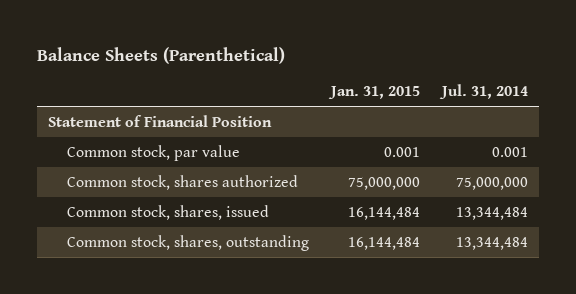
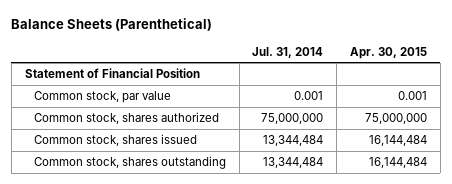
- | Jan. 31, 2015 | Jul. 31, 2014
+ | Jul. 31, 2014 | Apr. 30, 2015
- Common stock, shares, issued | 16,144,484 | 13,344,484
- Common stock, shares, outstanding | 16,144,484 | 13,344,484
+ Common stock, shares issued | 13,344,484 | 16,144,484
+ Common stock, shares outstanding | 13,344,484 | 16,144,484

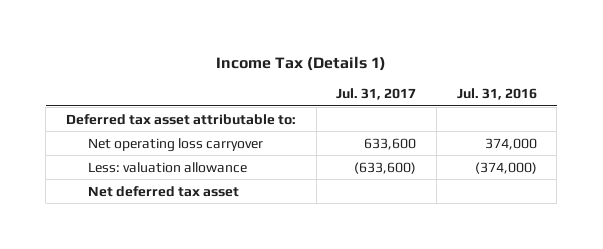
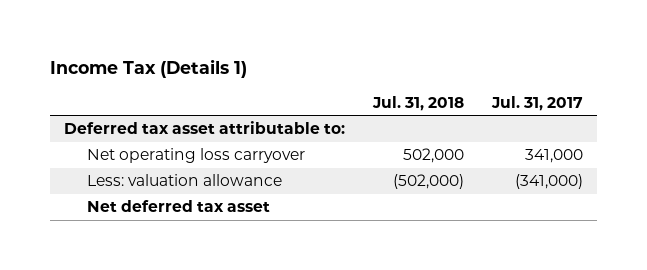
- | Jul. 31, 2017 | Jul. 31, 2016
+ | Jul. 31, 2018 | Jul. 31, 2017
- Net operating loss carryover | 633,600 | 374,000
- Less: valuation allowance | (633,600) | (374,000)
+ Net operating loss carryover | 502,000 | 341,000
+ Less: valuation allowance | (502,000) | (341,000)

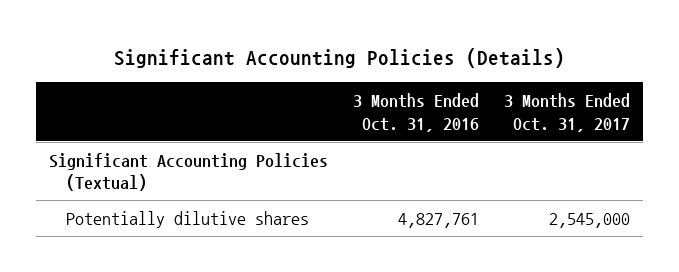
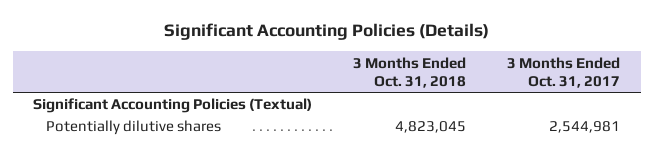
- | 3 Months Ended Oct. 31, 2016 | 3 Months Ended Oct. 31, 2017
+ | 3 Months Ended Oct. 31, 2018 | 3 Months Ended Oct. 31, 2017
- Potentially dilutive shares | 4,827,761 | 2,545,000
+ Potentially dilutive shares | 4,823,045 | 2,544,981

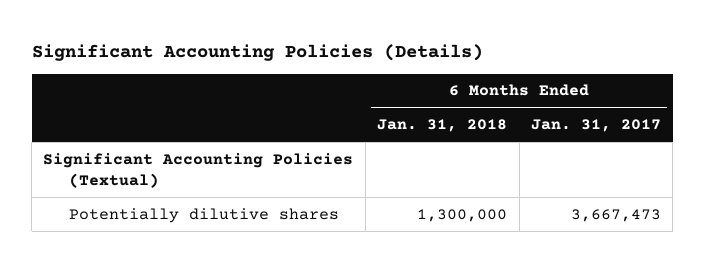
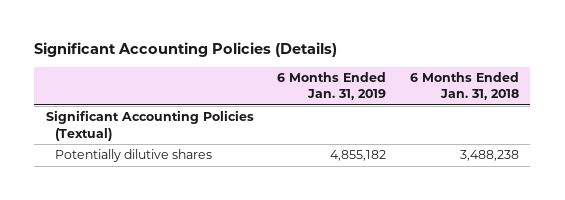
- | 6 Months Ended Jan. 31, 2018 | 6 Months Ended Jan. 31, 2017
+ | 6 Months Ended Jan. 31, 2019 | 6 Months Ended Jan. 31, 2018
- Potentially dilutive shares | 1,300,000 | 3,667,473
+ Potentially dilutive shares | 4,855,182 | 3,488,238

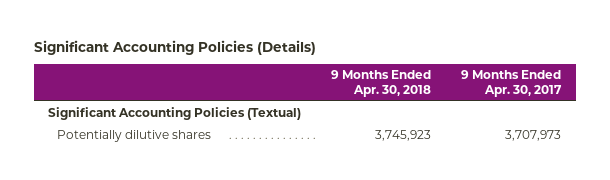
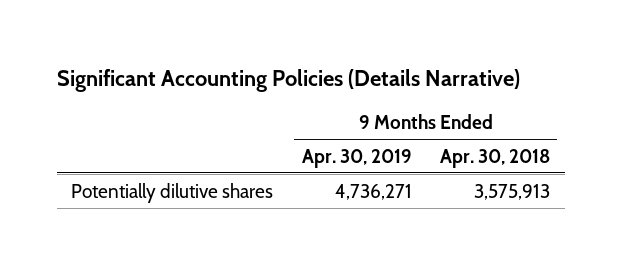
- Significant Accounting Policies (Details)
+ Significant Accounting Policies (Details Narrative)
- | 9 Months Ended Apr. 30, 2018 | 9 Months Ended Apr. 30, 2017
+ | 9 Months Ended Apr. 30, 2019 | 9 Months Ended Apr. 30, 2018
- Significant Accounting Policies (Textual)
- Potentially dilutive shares | 3,745,923 | 3,707,973
+ Potentially dilutive shares | 4,736,271 | 3,575,913

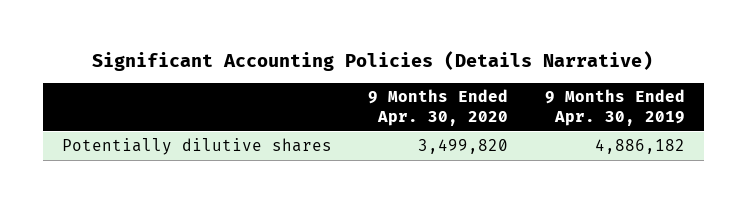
- | 9 Months Ended Apr. 30, 2019 | 9 Months Ended Apr. 30, 2018
+ | 9 Months Ended Apr. 30, 2020 | 9 Months Ended Apr. 30, 2019
- Potentially dilutive shares | 4,736,271 | 3,575,913
+ Potentially dilutive shares | 3,499,820 | 4,886,182

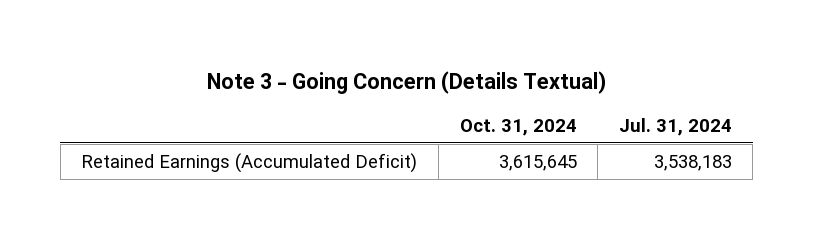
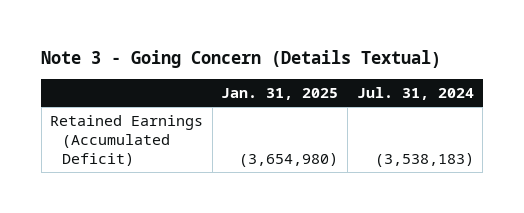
- | Oct. 31, 2024 | Jul. 31, 2024
+ | Jan. 31, 2025 | Jul. 31, 2024
- Retained Earnings (Accumulated Deficit) | 3,615,645 | 3,538,183
+ Retained Earnings (Accumulated Deficit) | (3,654,980) | (3,538,183)

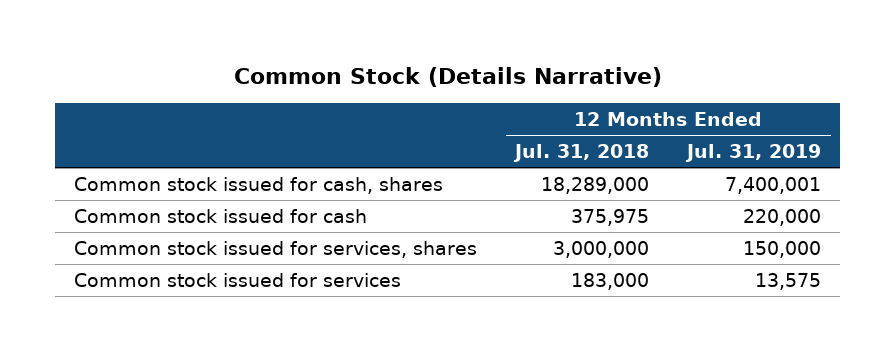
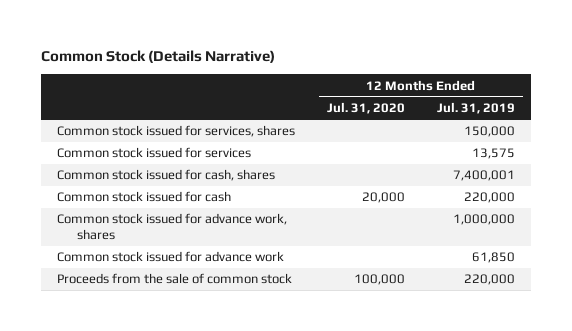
- | 12 Months Ended Jul. 31, 2018 | 12 Months Ended Jul. 31, 2019
+ | 12 Months Ended Jul. 31, 2020 | 12 Months Ended Jul. 31, 2019
moved down: Common stock issued for cash, shares | | 7,400,001
moved down: Common stock issued for cash | 20,000 | 220,000
+ Common stock issued for advance work, shares | | 1,000,000
+ Common stock issued for advance work | | 61,850
+ Proceeds from the sale of common stock | 100,000 | 220,000

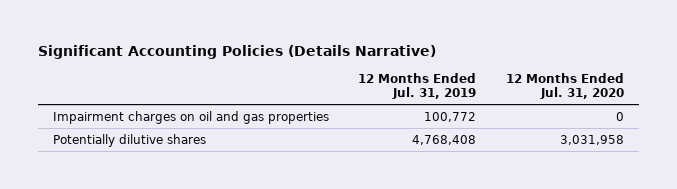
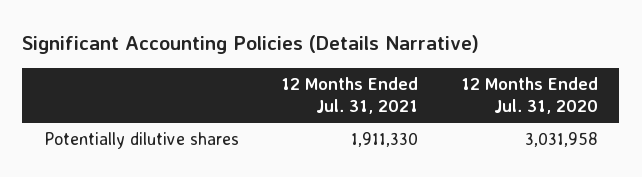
- | 12 Months Ended Jul. 31, 2019 | 12 Months Ended Jul. 31, 2020
+ | 12 Months Ended Jul. 31, 2021 | 12 Months Ended Jul. 31, 2020
- Impairment charges on oil and gas properties | 100,772 | 0

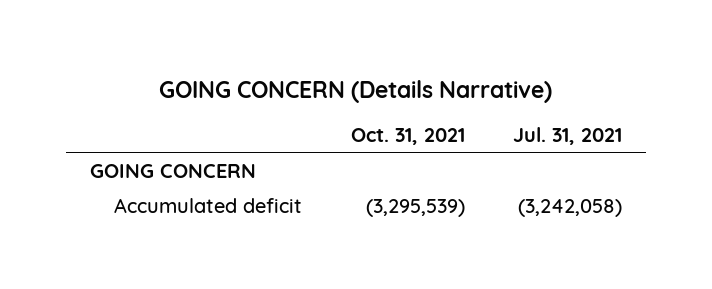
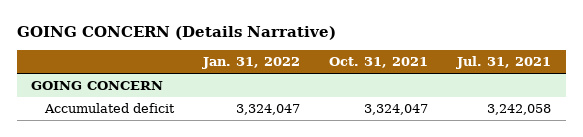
- | Oct. 31, 2021 | Jul. 31, 2021
+ | Jan. 31, 2022 | Oct. 31, 2021 | Jul. 31, 2021
- Accumulated deficit | (3,295,539) | (3,242,058)
+ Accumulated deficit | 3,324,047 | 3,324,047 | 3,242,058

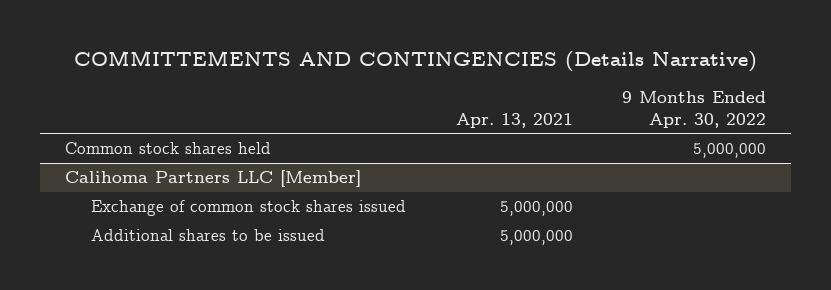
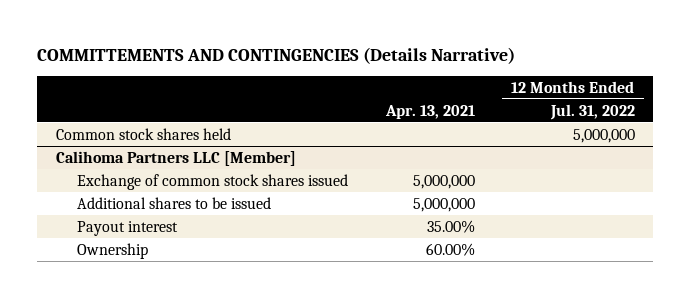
- | Apr. 13, 2021 | 9 Months Ended Apr. 30, 2022
+ | Apr. 13, 2021 | 12 Months Ended Jul. 31, 2022
@ Calihoma Partners LLC [Member]
+ Payout interest | 35.00% |
+ Ownership | 60.00% |

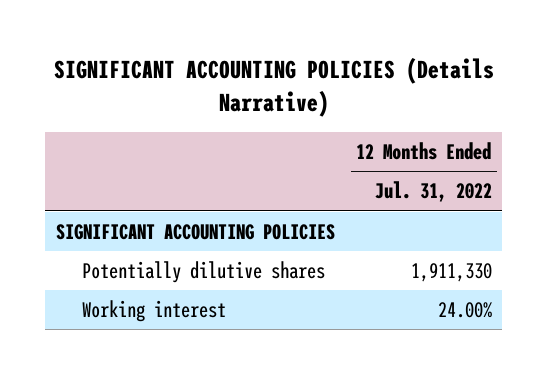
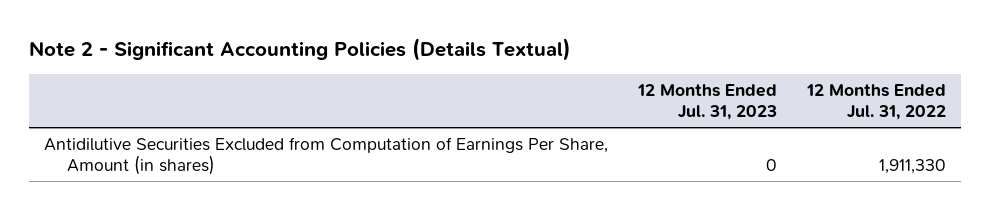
- SIGNIFICANT ACCOUNTING POLICIES (Details Narrative)
+ Note 2 - Significant Accounting Policies (Details Textual)
- | 12 Months Ended Jul. 31, 2022
+ | 12 Months Ended Jul. 31, 2023 | 12 Months Ended Jul. 31, 2022
- SIGNIFICANT ACCOUNTING POLICIES
- Potentially dilutive shares | 1,911,330
- Working interest | 24.00%
+ Antidilutive Securities Excluded from Computation of Earnings Per Share, Amount (in shares) | 0 | 1,911,330

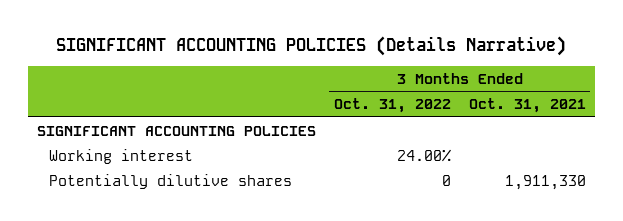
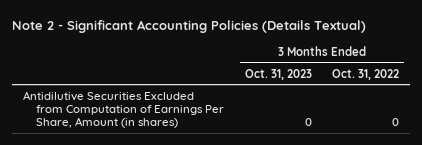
- SIGNIFICANT ACCOUNTING POLICIES (Details Narrative)
+ Note 2 - Significant Accounting Policies (Details Textual)
- | 3 Months Ended Oct. 31, 2022 | 3 Months Ended Oct. 31, 2021
+ | 3 Months Ended Oct. 31, 2023 | 3 Months Ended Oct. 31, 2022
- SIGNIFICANT ACCOUNTING POLICIES
- Working interest | 24.00% |
- Potentially dilutive shares | 0 | 1,911,330
+ Antidilutive Securities Excluded from Computation of Earnings Per Share, Amount (in shares) | 0 | 0

